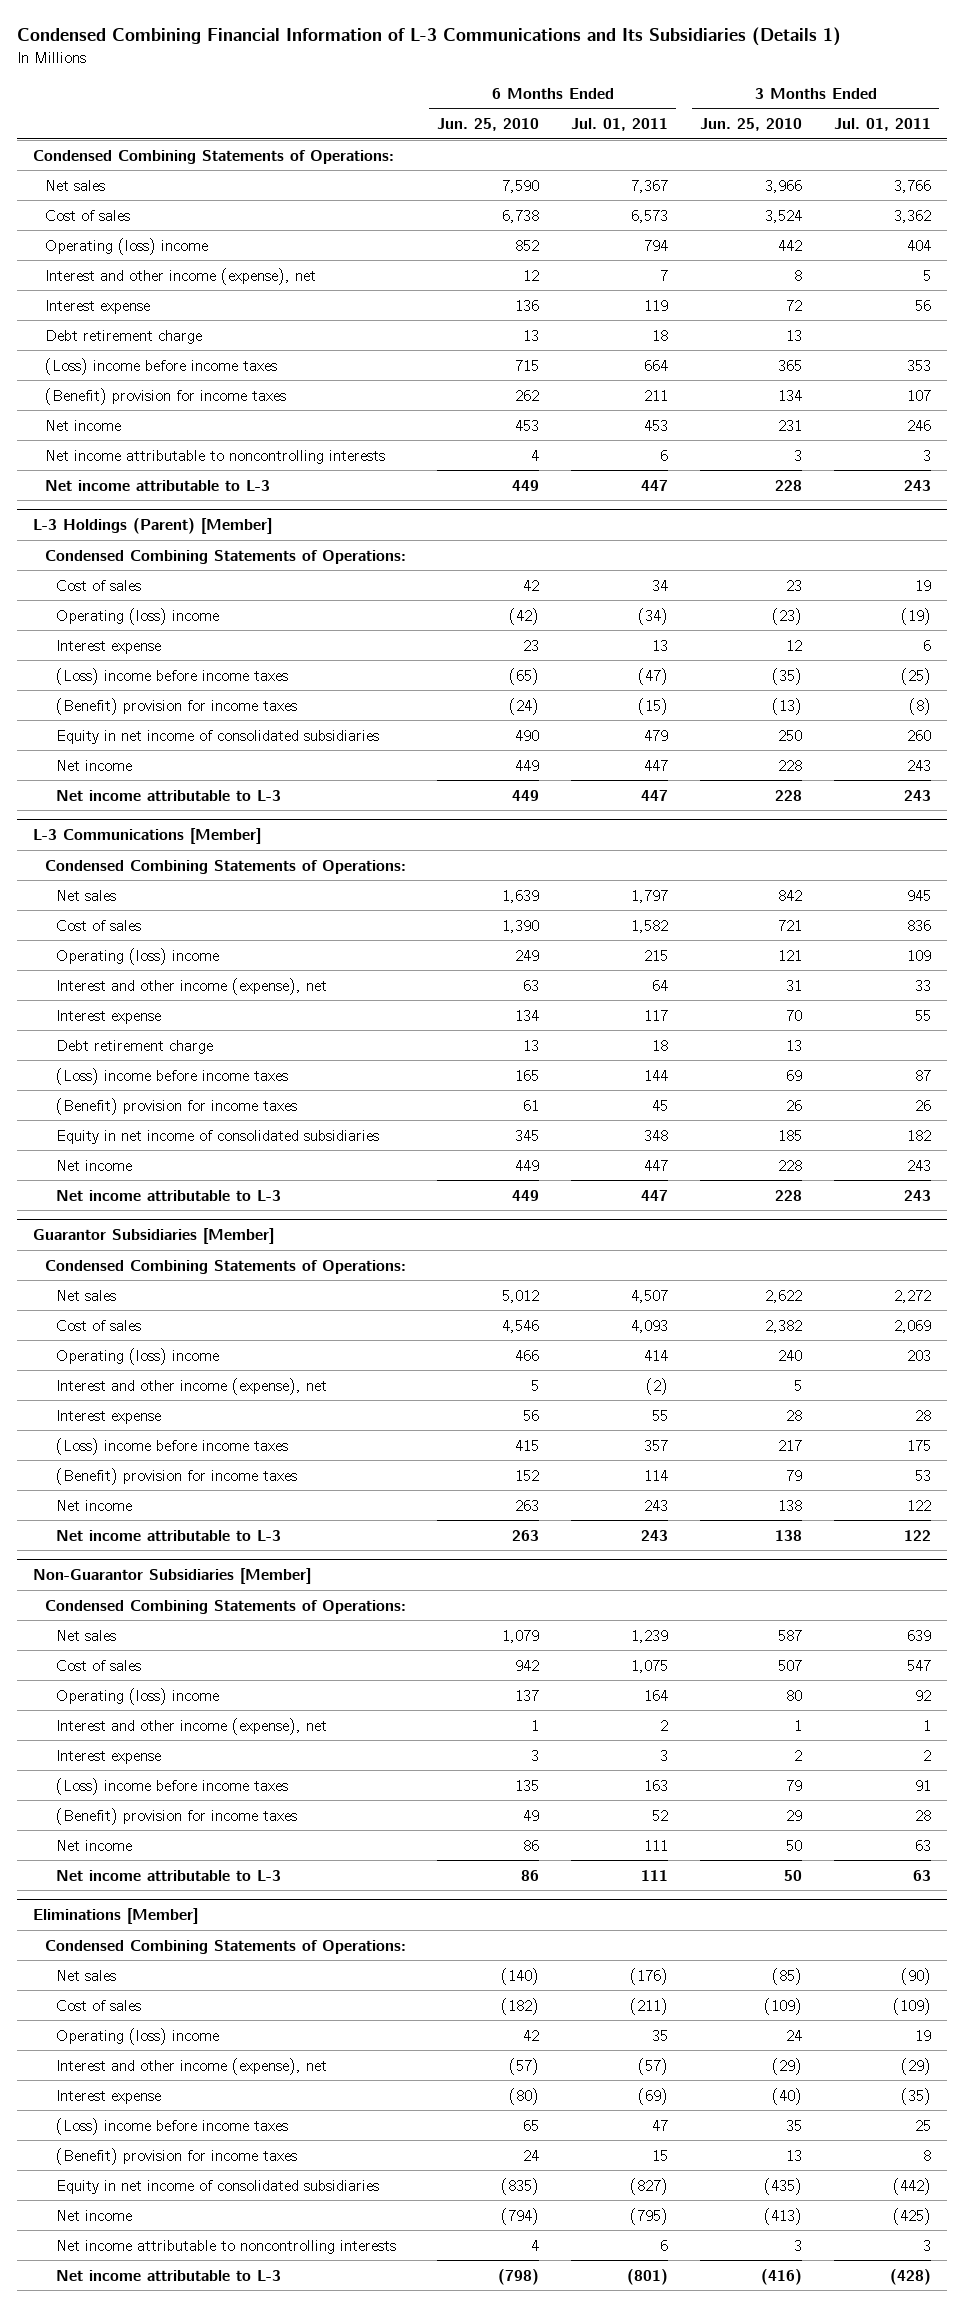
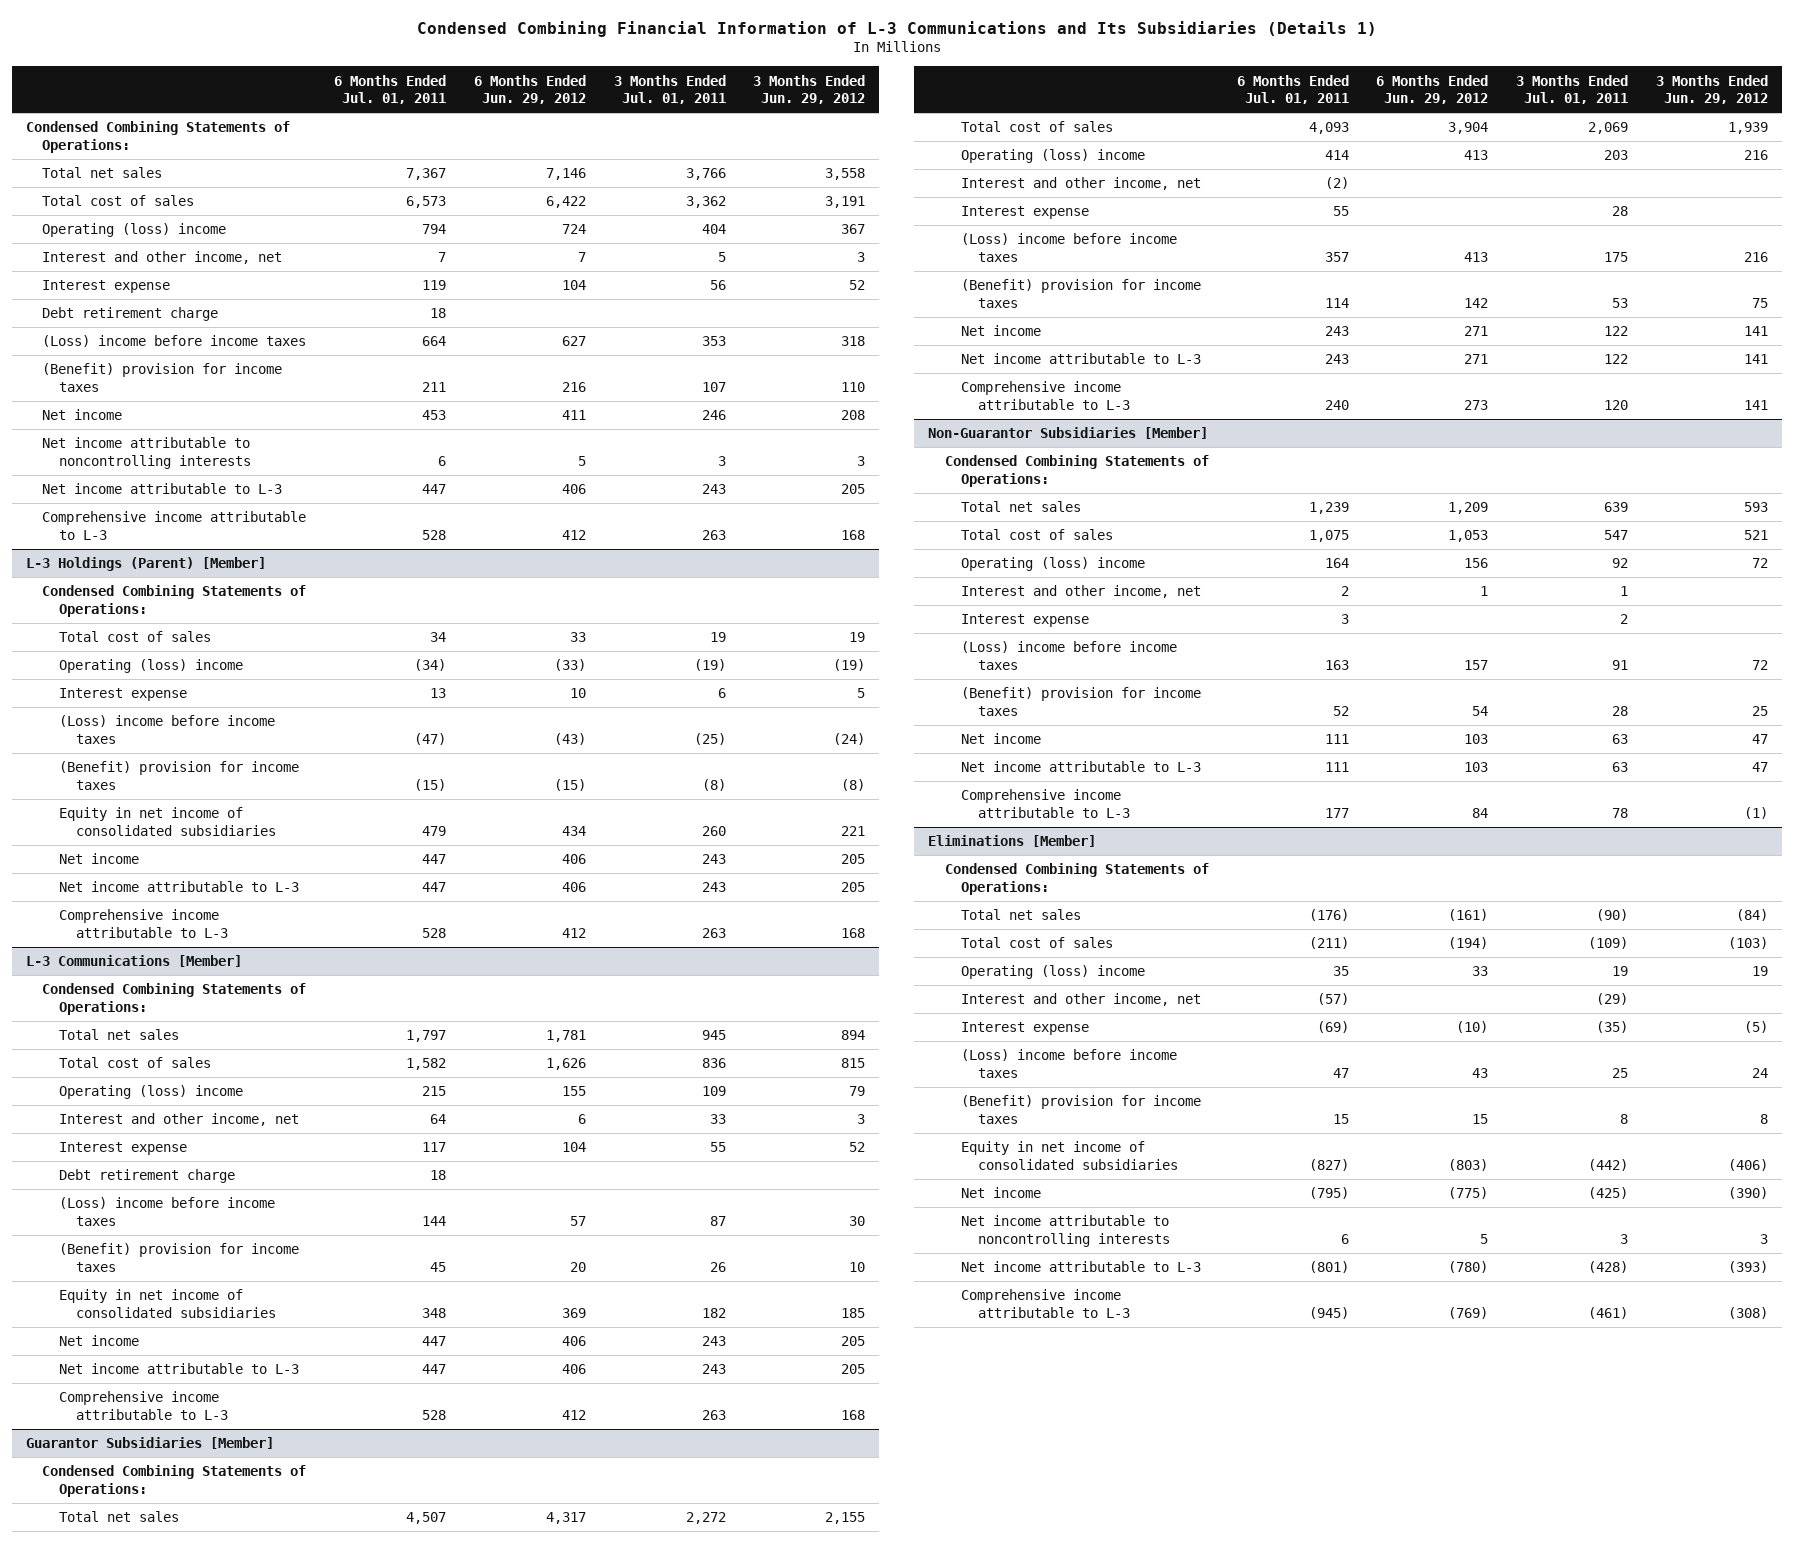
- | 6 Months Ended Jun. 25, 2010 | 6 Months Ended Jul. 01, 2011 | 3 Months Ended Jun. 25, 2010 | 3 Months Ended Jul. 01, 2011
+ | 6 Months Ended Jul. 01, 2011 | 6 Months Ended Jun. 29, 2012 | 3 Months Ended Jul. 01, 2011 | 3 Months Ended Jun. 29, 2012
- Net sales | 7,590 | 7,367 | 3,966 | 3,766
- Cost of sales | 6,738 | 6,573 | 3,524 | 3,362
+ Total net sales | 7,367 | 7,146 | 3,766 | 3,558
+ Total cost of sales | 6,573 | 6,422 | 3,362 | 3,191
- Interest and other income (expense), net | 12 | 7 | 8 | 5
+ Interest and other income, net | 7 | 7 | 5 | 3
+ Comprehensive income attributable to L-3 | 528 | 412 | 263 | 168
@ L-3 Holdings (Parent) [Member]
- Cost of sales | 42 | 34 | 23 | 19
+ Total cost of sales | 34 | 33 | 19 | 19
+ Comprehensive income attributable to L-3 | 528 | 412 | 263 | 168
@ L-3 Communications [Member]
- Net sales | 1,639 | 1,797 | 842 | 945
- Cost of sales | 1,390 | 1,582 | 721 | 836
+ Total net sales | 1,797 | 1,781 | 945 | 894
+ Total cost of sales | 1,582 | 1,626 | 836 | 815
- Interest and other income (expense), net | 63 | 64 | 31 | 33
+ Interest and other income, net | 64 | 6 | 33 | 3
+ Comprehensive income attributable to L-3 | 528 | 412 | 263 | 168
@ Guarantor Subsidiaries [Member]
- Net sales | 5,012 | 4,507 | 2,622 | 2,272
- Cost of sales | 4,546 | 4,093 | 2,382 | 2,069
+ Total net sales | 4,507 | 4,317 | 2,272 | 2,155
+ Total cost of sales | 4,093 | 3,904 | 2,069 | 1,939
- Interest and other income (expense), net | 5 | (2) | 5 |
+ Interest and other income, net | (2) | | |
+ Comprehensive income attributable to L-3 | 240 | 273 | 120 | 141
@ Non-Guarantor Subsidiaries [Member]
- Net sales | 1,079 | 1,239 | 587 | 639
- Cost of sales | 942 | 1,075 | 507 | 547
+ Total net sales | 1,239 | 1,209 | 639 | 593
+ Total cost of sales | 1,075 | 1,053 | 547 | 521
- Interest and other income (expense), net | 1 | 2 | 1 | 1
+ Interest and other income, net | 2 | 1 | 1 |
+ Comprehensive income attributable to L-3 | 177 | 84 | 78 | (1)
@ Eliminations [Member]
- Net sales | (140) | (176) | (85) | (90)
- Cost of sales | (182) | (211) | (109) | (109)
+ Total net sales | (176) | (161) | (90) | (84)
+ Total cost of sales | (211) | (194) | (109) | (103)
- Interest and other income (expense), net | (57) | (57) | (29) | (29)
+ Interest and other income, net | (57) | | (29) |
+ Comprehensive income attributable to L-3 | (945) | (769) | (461) | (308)

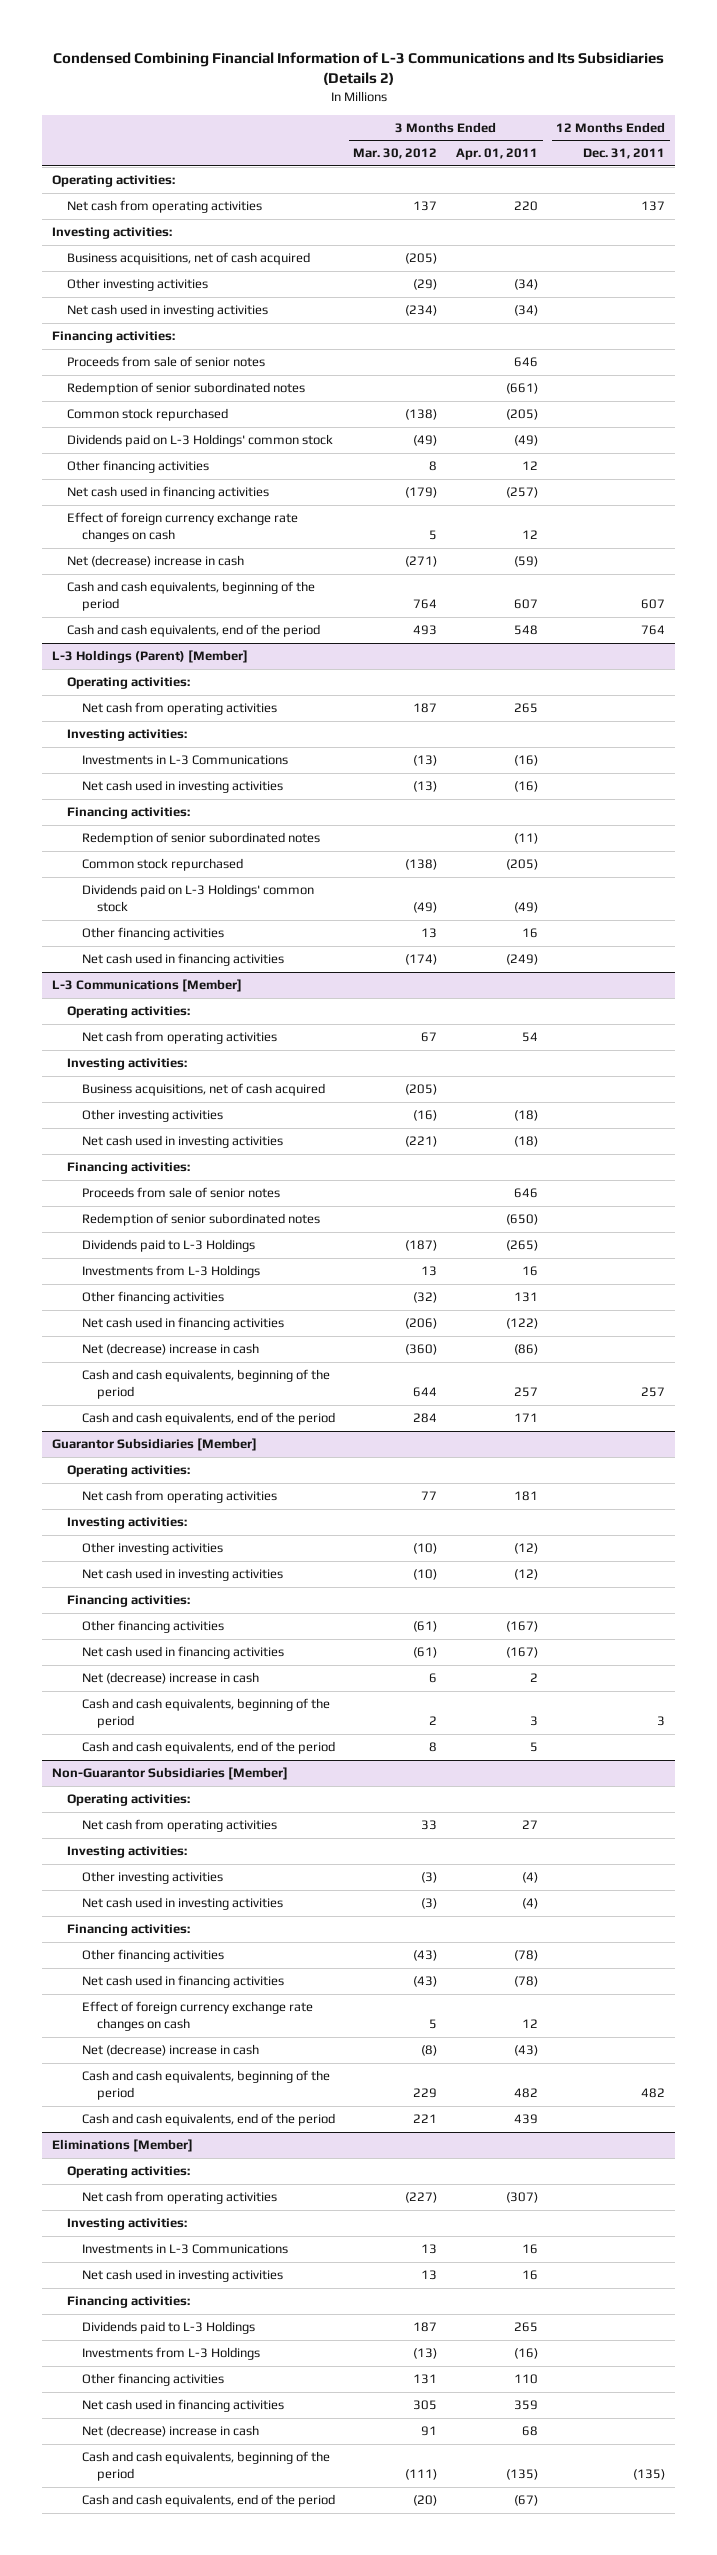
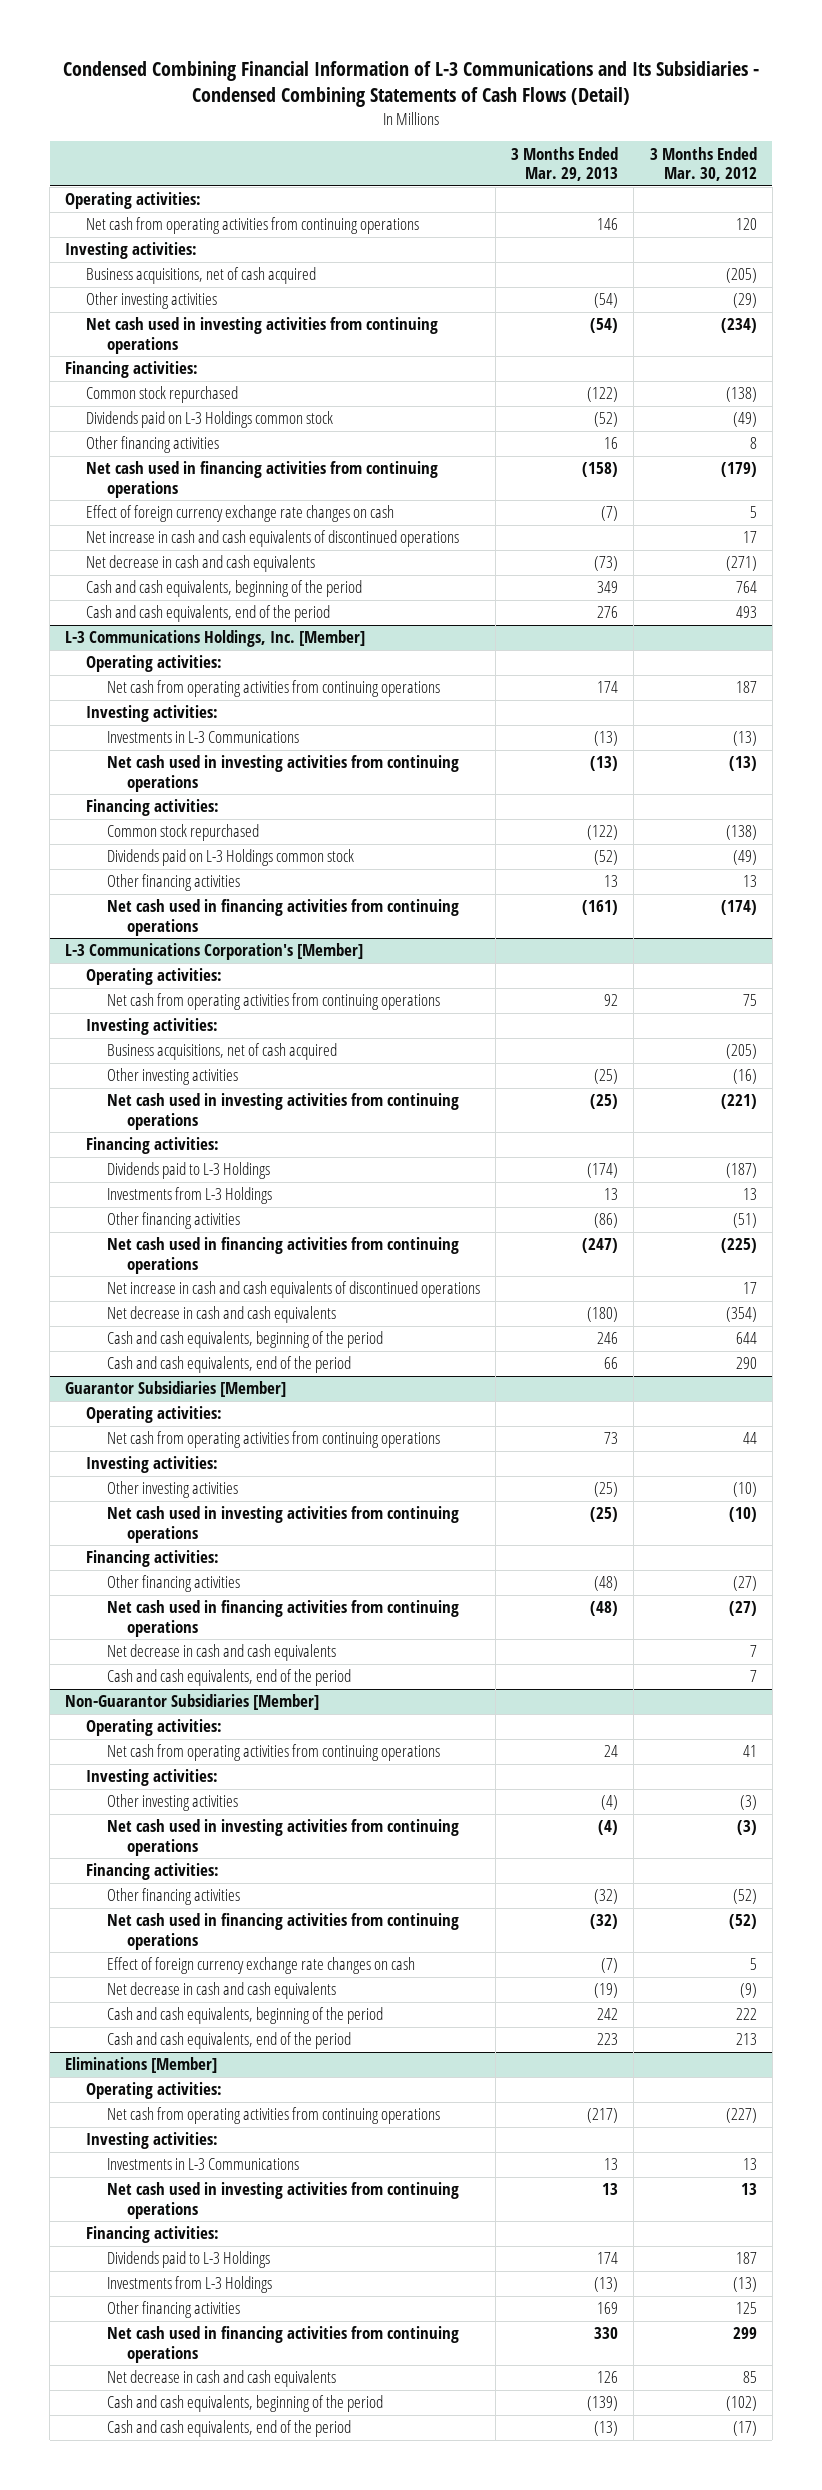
- Condensed Combining Financial Information of L-3 Communications and Its Subsidiaries (Details 2)
+ Condensed Combining Financial Information of L-3 Communications and Its Subsidiaries - Condensed Combining Statements of Cash Flows (Detail)
- | 3 Months Ended Mar. 30, 2012 | 3 Months Ended Apr. 01, 2011 | 12 Months Ended Dec. 31, 2011
+ | 3 Months Ended Mar. 29, 2013 | 3 Months Ended Mar. 30, 2012
- Net cash from operating activities | 137 | 220 | 137
+ Net cash from operating activities from continuing operations | 146 | 120
- Net cash used in investing activities | (234) | (34) |
+ Net cash used in investing activities from continuing operations | (54) | (234)
- Proceeds from sale of senior notes | | 646 |
- Redemption of senior subordinated notes | | (661) |
- Dividends paid on L-3 Holdings' common stock | (49) | (49) |
+ Dividends paid on L-3 Holdings common stock | (52) | (49)
- Net cash used in financing activities | (179) | (257) |
+ Net cash used in financing activities from continuing operations | (158) | (179)
- Net (decrease) increase in cash | (271) | (59) |
+ Net increase in cash and cash equivalents of discontinued operations | | 17
+ Net decrease in cash and cash equivalents | (73) | (271)
- L-3 Holdings (Parent) [Member]
+ L-3 Communications Holdings, Inc. [Member]
- Net cash from operating activities | 187 | 265 |
+ Net cash from operating activities from continuing operations | 174 | 187
- Net cash used in investing activities | (13) | (16) |
+ Net cash used in investing activities from continuing operations | (13) | (13)
- Redemption of senior subordinated notes | | (11) |
- Dividends paid on L-3 Holdings' common stock | (49) | (49) |
+ Dividends paid on L-3 Holdings common stock | (52) | (49)
- Net cash used in financing activities | (174) | (249) |
- L-3 Communications [Member]
+ Net cash used in financing activities from continuing operations | (161) | (174)
+ L-3 Communications Corporation's [Member]
- Net cash from operating activities | 67 | 54 |
+ Net cash from operating activities from continuing operations | 92 | 75
- Net cash used in investing activities | (221) | (18) |
+ Net cash used in investing activities from continuing operations | (25) | (221)
- Proceeds from sale of senior notes | | 646 |
- Redemption of senior subordinated notes | | (650) |
- Other financing activities | (32) | 131 |
- Net cash used in financing activities | (206) | (122) |
- Net (decrease) increase in cash | (360) | (86) |
+ Other financing activities | (86) | (51)
+ Net cash used in financing activities from continuing operations | (247) | (225)
+ Net increase in cash and cash equivalents of discontinued operations | | 17
+ Net decrease in cash and cash equivalents | (180) | (354)
- Cash and cash equivalents, end of the period | 284 | 171 |
+ Cash and cash equivalents, end of the period | 66 | 290
@ Guarantor Subsidiaries [Member]
- Net cash from operating activities | 77 | 181 |
+ Net cash from operating activities from continuing operations | 73 | 44
- Net cash used in investing activities | (10) | (12) |
+ Net cash used in investing activities from continuing operations | (25) | (10)
- Other financing activities | (61) | (167) |
- Net cash used in financing activities | (61) | (167) |
- Net (decrease) increase in cash | 6 | 2 |
- Cash and cash equivalents, beginning of the period | 2 | 3 | 3
- Cash and cash equivalents, end of the period | 8 | 5 |
+ Other financing activities | (48) | (27)
+ Net cash used in financing activities from continuing operations | (48) | (27)
+ Net decrease in cash and cash equivalents | | 7
+ Cash and cash equivalents, end of the period | | 7
@ Non-Guarantor Subsidiaries [Member]
- Net cash from operating activities | 33 | 27 |
+ Net cash from operating activities from continuing operations | 24 | 41
- Net cash used in investing activities | (3) | (4) |
+ Net cash used in investing activities from continuing operations | (4) | (3)
- Other financing activities | (43) | (78) |
- Net cash used in financing activities | (43) | (78) |
+ Other financing activities | (32) | (52)
+ Net cash used in financing activities from continuing operations | (32) | (52)
- Net (decrease) increase in cash | (8) | (43) |
- Cash and cash equivalents, beginning of the period | 229 | 482 | 482
- Cash and cash equivalents, end of the period | 221 | 439 |
+ Net decrease in cash and cash equivalents | (19) | (9)
+ Cash and cash equivalents, beginning of the period | 242 | 222
+ Cash and cash equivalents, end of the period | 223 | 213
@ Eliminations [Member]
- Net cash from operating activities | (227) | (307) |
+ Net cash from operating activities from continuing operations | (217) | (227)
- Net cash used in investing activities | 13 | 16 |
+ Net cash used in investing activities from continuing operations | 13 | 13
- Other financing activities | 131 | 110 |
- Net cash used in financing activities | 305 | 359 |
- Net (decrease) increase in cash | 91 | 68 |
- Cash and cash equivalents, beginning of the period | (111) | (135) | (135)
- Cash and cash equivalents, end of the period | (20) | (67) |
+ Other financing activities | 169 | 125
+ Net cash used in financing activities from continuing operations | 330 | 299
+ Net decrease in cash and cash equivalents | 126 | 85
+ Cash and cash equivalents, beginning of the period | (139) | (102)
+ Cash and cash equivalents, end of the period | (13) | (17)

